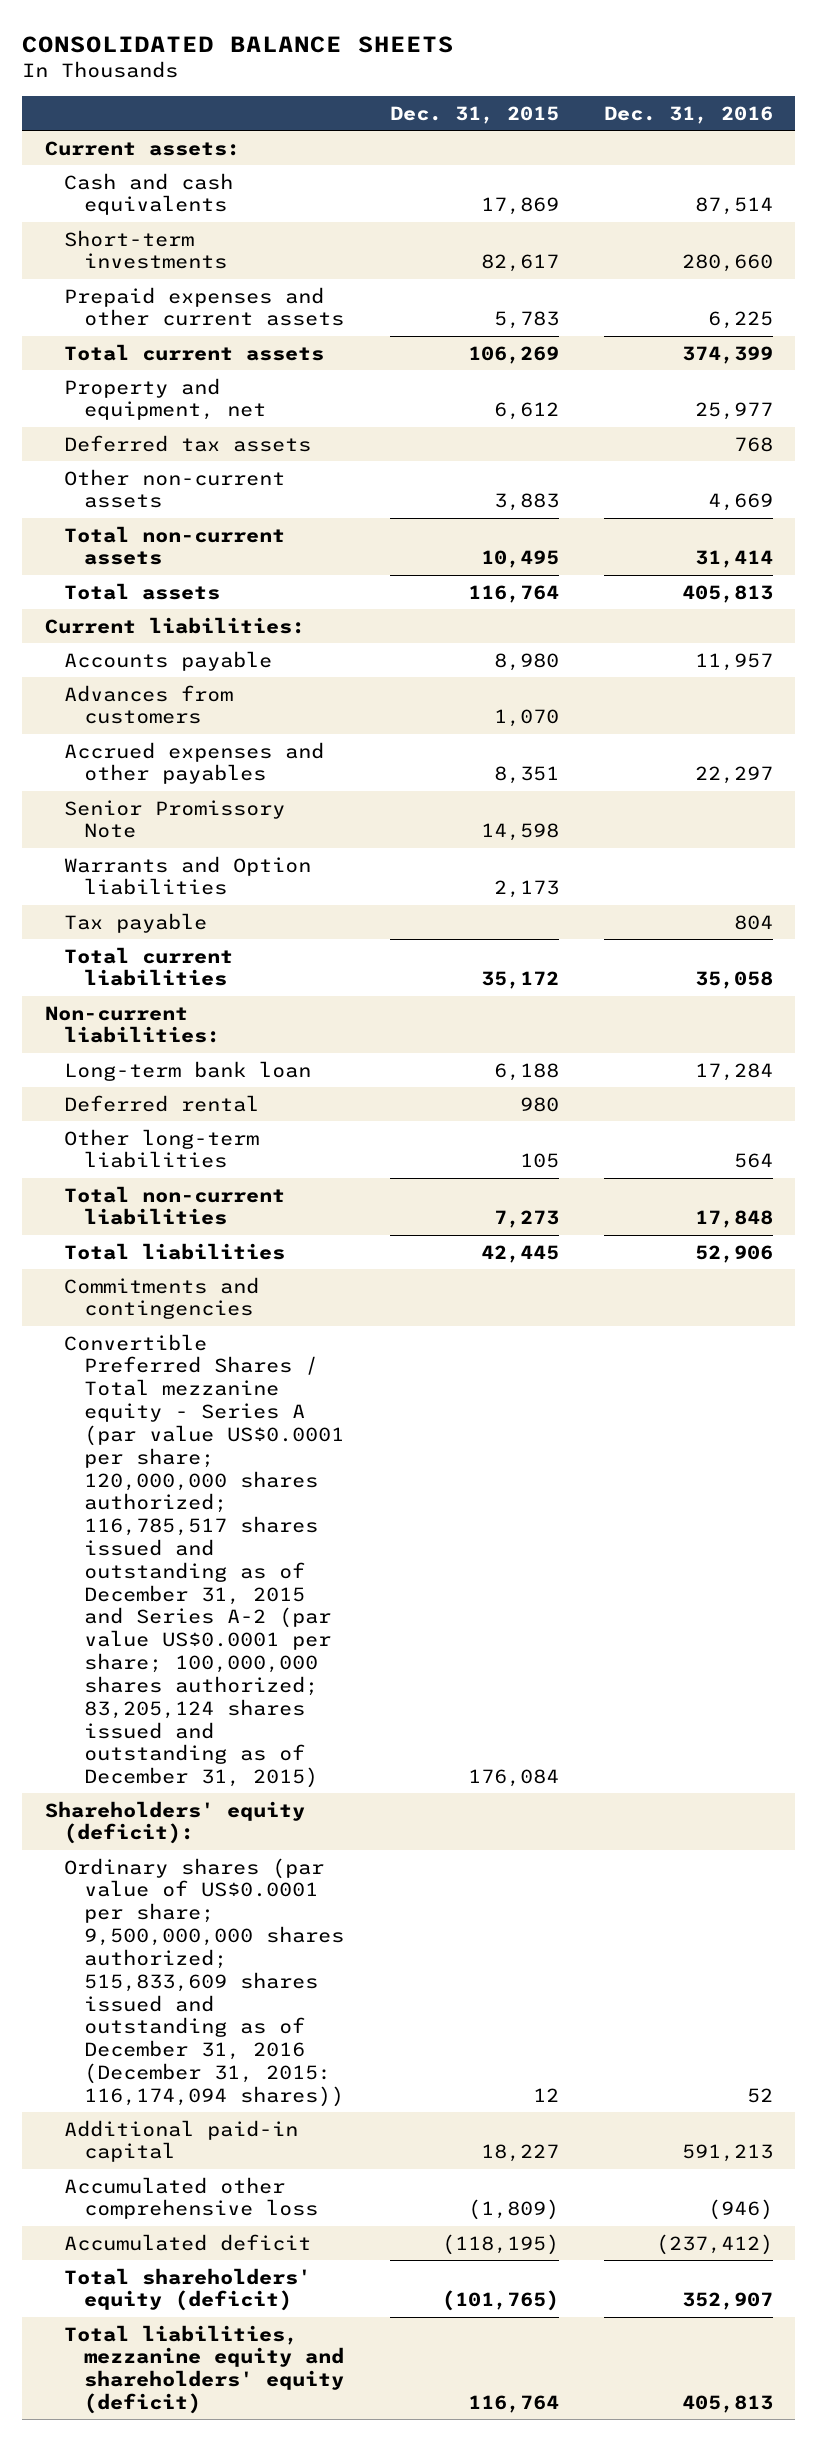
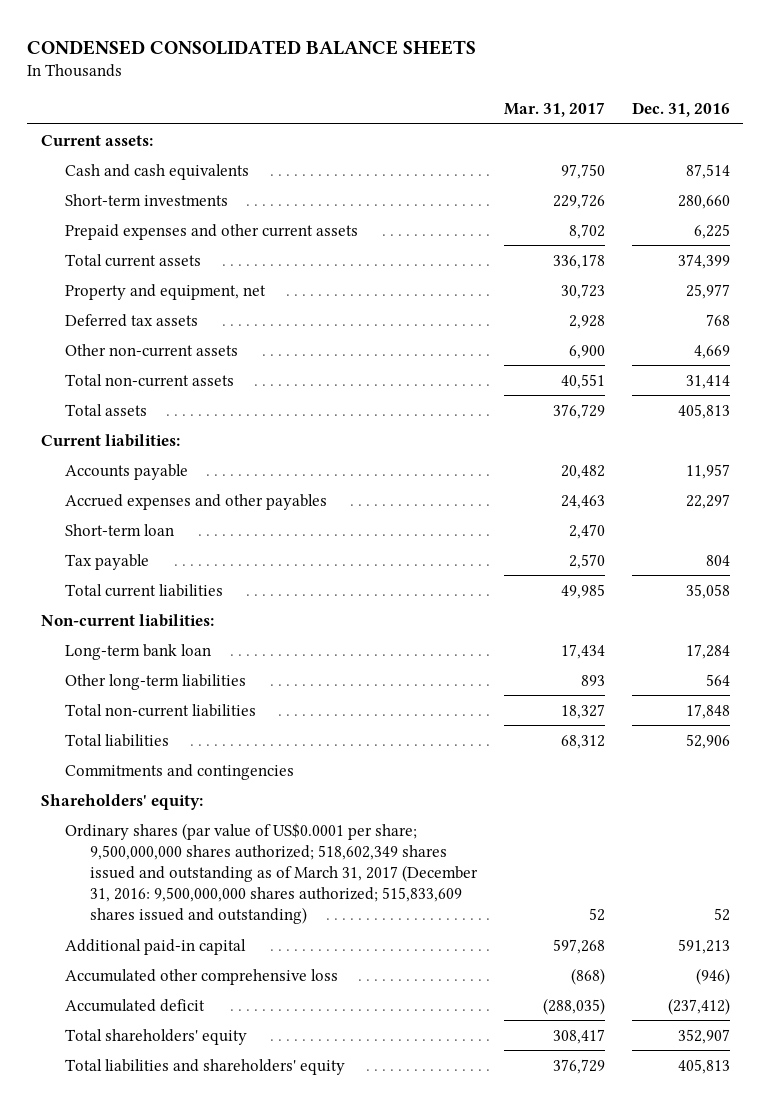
- CONSOLIDATED BALANCE SHEETS
+ CONDENSED CONSOLIDATED BALANCE SHEETS
- | Dec. 31, 2015 | Dec. 31, 2016
+ | Mar. 31, 2017 | Dec. 31, 2016
- Advances from customers | 1,070 |
- Senior Promissory Note | 14,598 |
- Warrants and Option liabilities | 2,173 |
+ Short-term loan | 2,470 |
- Deferred rental | 980 |
- Convertible Preferred Shares / Total mezzanine equity - Series A (par value US$0.0001 per share; 120,000,000 shares authorized; 116,785,517 shares issued and outstanding as of December 31, 2015 and Series A-2 (par value US$0.0001 per share; 100,000,000 shares authorized; 83,205,124 shares issued and outstanding as of December 31, 2015) | 176,084 |
- Shareholders' equity (deficit):
- Ordinary shares (par value of US$0.0001 per share; 9,500,000,000 shares authorized; 515,833,609 shares issued and outstanding as of December 31, 2016 (December 31, 2015: 116,174,094 shares)) | 12 | 52
+ Shareholders' equity:
+ Ordinary shares (par value of US$0.0001 per share; 9,500,000,000 shares authorized; 518,602,349 shares issued and outstanding as of March 31, 2017 (December 31, 2016: 9,500,000,000 shares authorized; 515,833,609 shares issued and outstanding) | 52 | 52
- Total shareholders' equity (deficit) | (101,765) | 352,907
- Total liabilities, mezzanine equity and shareholders' equity (deficit) | 116,764 | 405,813
+ Total shareholders' equity | 308,417 | 352,907
+ Total liabilities and shareholders' equity | 376,729 | 405,813

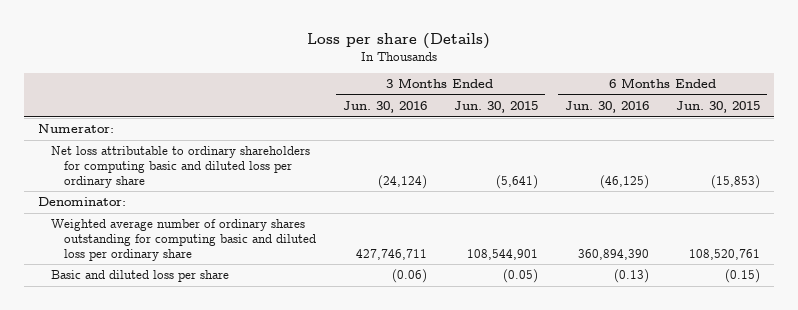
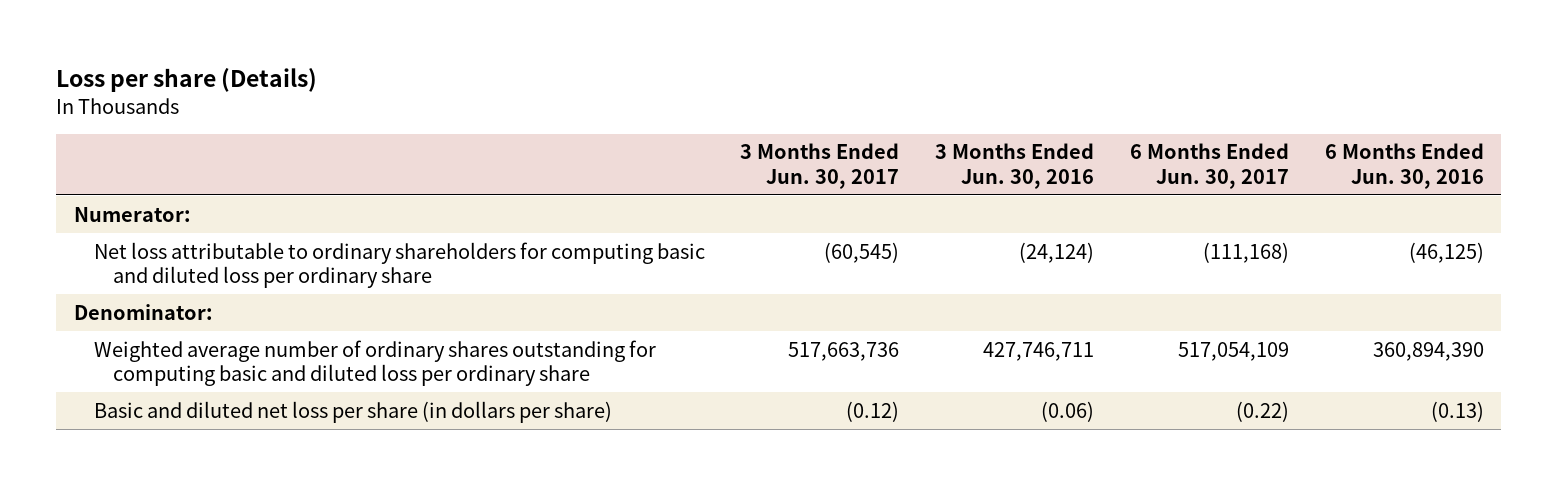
- | 3 Months Ended Jun. 30, 2016 | 3 Months Ended Jun. 30, 2015 | 6 Months Ended Jun. 30, 2016 | 6 Months Ended Jun. 30, 2015
+ | 3 Months Ended Jun. 30, 2017 | 3 Months Ended Jun. 30, 2016 | 6 Months Ended Jun. 30, 2017 | 6 Months Ended Jun. 30, 2016
- Basic and diluted loss per share | (0.06) | (0.05) | (0.13) | (0.15)
+ Basic and diluted net loss per share (in dollars per share) | (0.12) | (0.06) | (0.22) | (0.13)

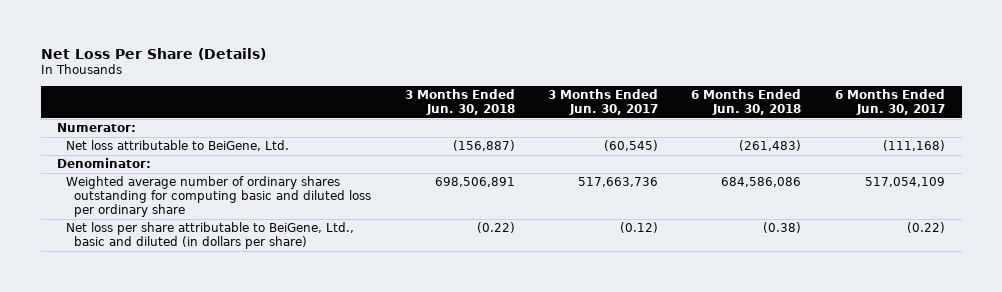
- Loss per share (Details)
+ Net Loss Per Share (Details)
- | 3 Months Ended Jun. 30, 2017 | 3 Months Ended Jun. 30, 2016 | 6 Months Ended Jun. 30, 2017 | 6 Months Ended Jun. 30, 2016
+ | 3 Months Ended Jun. 30, 2018 | 3 Months Ended Jun. 30, 2017 | 6 Months Ended Jun. 30, 2018 | 6 Months Ended Jun. 30, 2017
- Net loss attributable to ordinary shareholders for computing basic and diluted loss per ordinary share | (60,545) | (24,124) | (111,168) | (46,125)
+ Net loss attributable to BeiGene, Ltd. | (156,887) | (60,545) | (261,483) | (111,168)
- Basic and diluted net loss per share (in dollars per share) | (0.12) | (0.06) | (0.22) | (0.13)
+ Net loss per share attributable to BeiGene, Ltd., basic and diluted (in dollars per share) | (0.22) | (0.12) | (0.38) | (0.22)

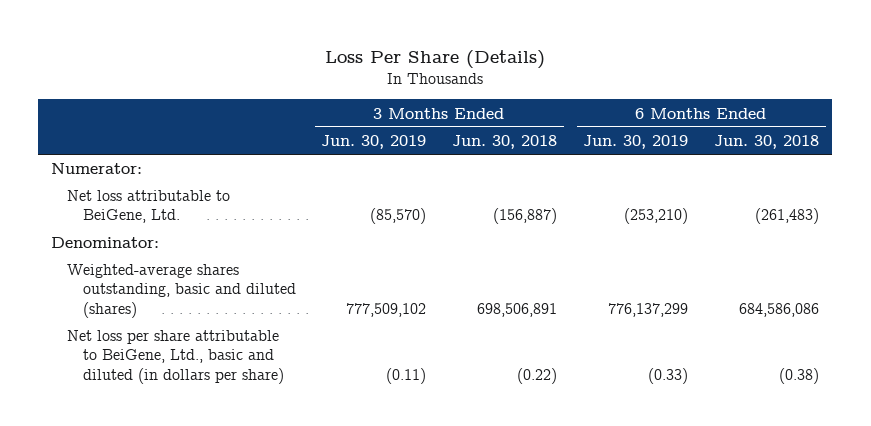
- Net Loss Per Share (Details)
+ Loss Per Share (Details)
- | 3 Months Ended Jun. 30, 2018 | 3 Months Ended Jun. 30, 2017 | 6 Months Ended Jun. 30, 2018 | 6 Months Ended Jun. 30, 2017
+ | 3 Months Ended Jun. 30, 2019 | 3 Months Ended Jun. 30, 2018 | 6 Months Ended Jun. 30, 2019 | 6 Months Ended Jun. 30, 2018
- Weighted average number of ordinary shares outstanding for computing basic and diluted loss per ordinary share | 698,506,891 | 517,663,736 | 684,586,086 | 517,054,109
+ Weighted-average shares outstanding, basic and diluted (shares) | 777,509,102 | 698,506,891 | 776,137,299 | 684,586,086

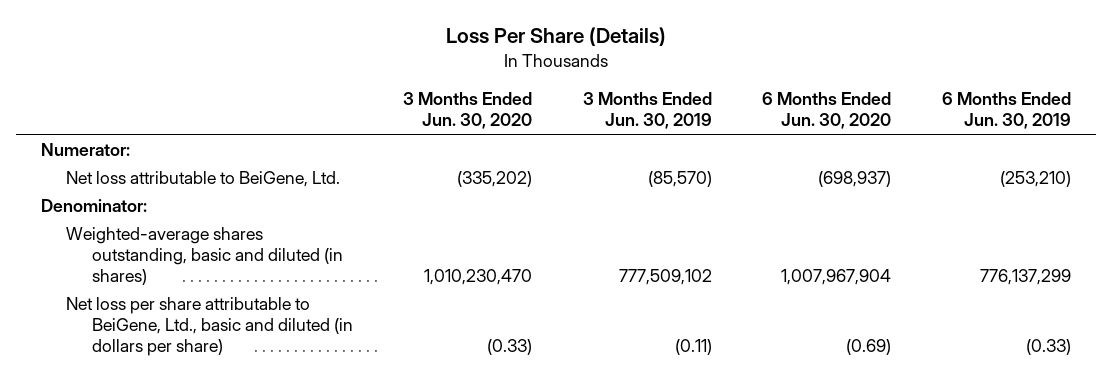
- | 3 Months Ended Jun. 30, 2019 | 3 Months Ended Jun. 30, 2018 | 6 Months Ended Jun. 30, 2019 | 6 Months Ended Jun. 30, 2018
+ | 3 Months Ended Jun. 30, 2020 | 3 Months Ended Jun. 30, 2019 | 6 Months Ended Jun. 30, 2020 | 6 Months Ended Jun. 30, 2019
- Weighted-average shares outstanding, basic and diluted (shares) | 777,509,102 | 698,506,891 | 776,137,299 | 684,586,086
+ Weighted-average shares outstanding, basic and diluted (in shares) | 1,010,230,470 | 777,509,102 | 1,007,967,904 | 776,137,299

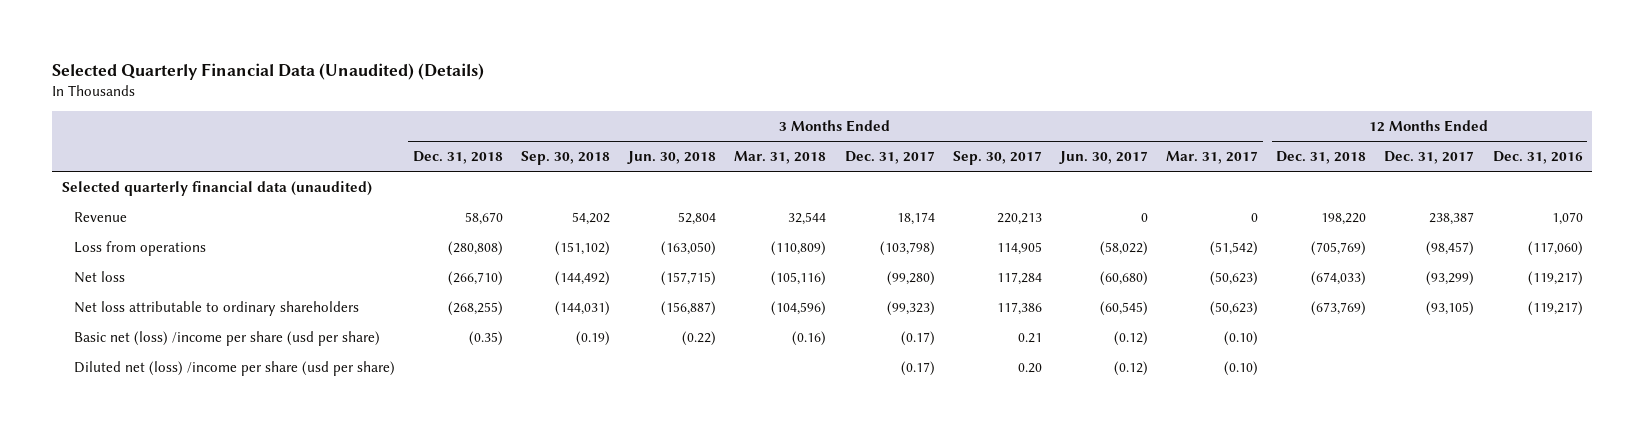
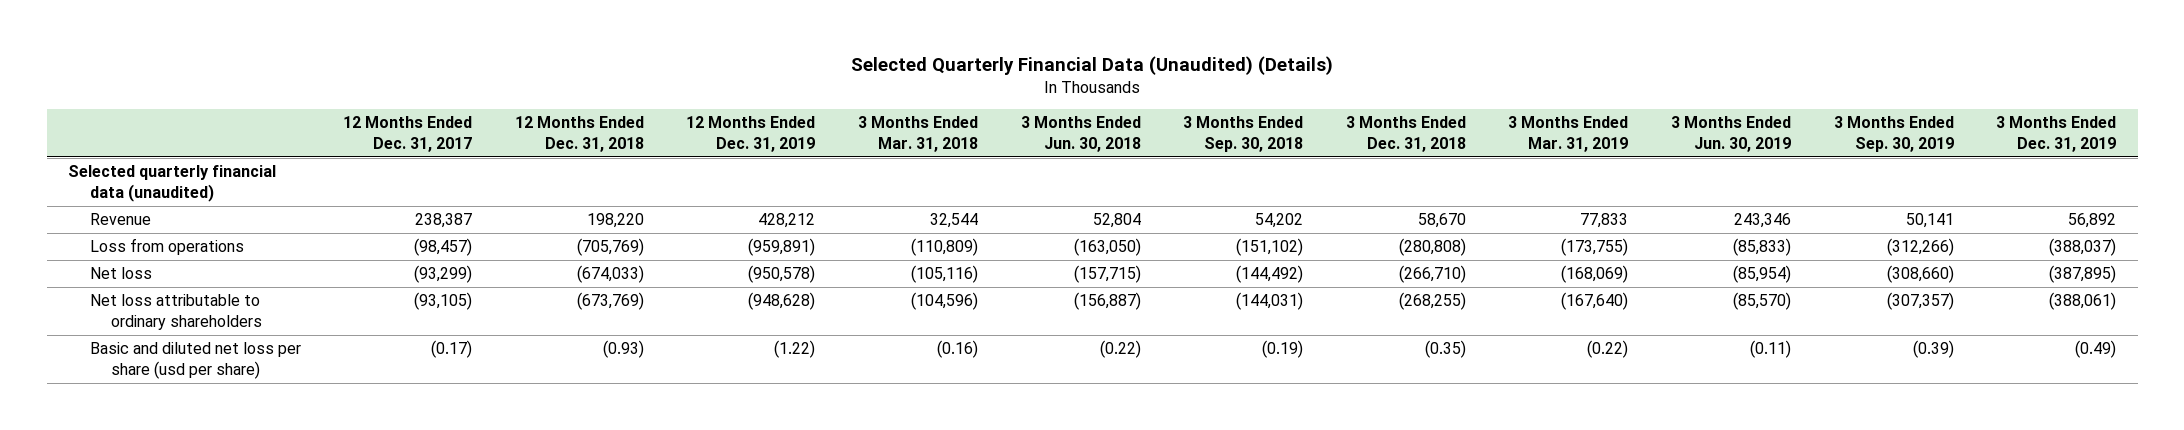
- | 3 Months Ended Dec. 31, 2018 | 3 Months Ended Sep. 30, 2018 | 3 Months Ended Jun. 30, 2018 | 3 Months Ended Mar. 31, 2018 | 3 Months Ended Dec. 31, 2017 | 3 Months Ended Sep. 30, 2017 | 3 Months Ended Jun. 30, 2017 | 3 Months Ended Mar. 31, 2017 | 12 Months Ended Dec. 31, 2018 | 12 Months Ended Dec. 31, 2017 | 12 Months Ended Dec. 31, 2016
+ | 12 Months Ended Dec. 31, 2017 | 12 Months Ended Dec. 31, 2018 | 12 Months Ended Dec. 31, 2019 | 3 Months Ended Mar. 31, 2018 | 3 Months Ended Jun. 30, 2018 | 3 Months Ended Sep. 30, 2018 | 3 Months Ended Dec. 31, 2018 | 3 Months Ended Mar. 31, 2019 | 3 Months Ended Jun. 30, 2019 | 3 Months Ended Sep. 30, 2019 | 3 Months Ended Dec. 31, 2019
- Basic net (loss) /income per share (usd per share) | (0.35) | (0.19) | (0.22) | (0.16) | (0.17) | 0.21 | (0.12) | (0.10) | | |
- Diluted net (loss) /income per share (usd per share) | | | | | (0.17) | 0.20 | (0.12) | (0.10) | | |
+ Basic and diluted net loss per share (usd per share) | (0.17) | (0.93) | (1.22) | (0.16) | (0.22) | (0.19) | (0.35) | (0.22) | (0.11) | (0.39) | (0.49)

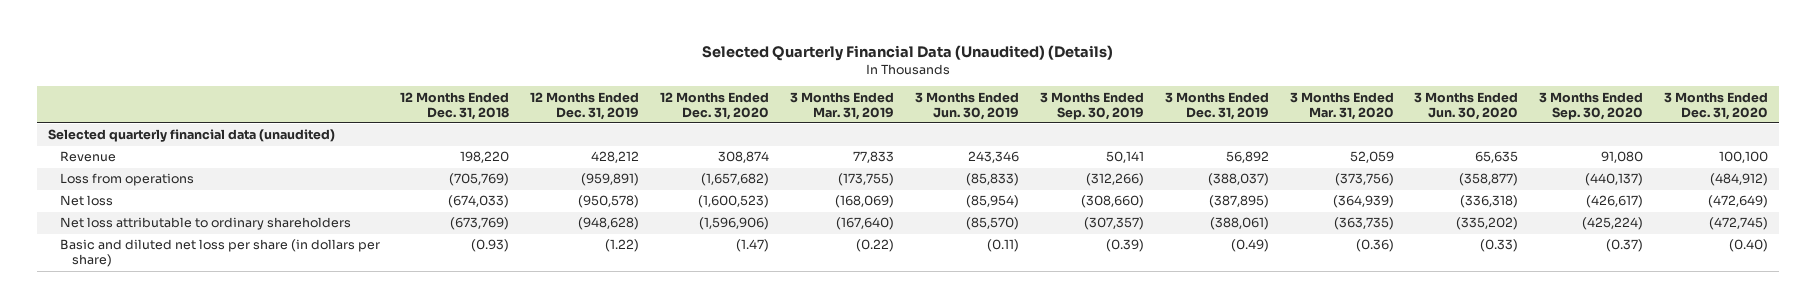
- | 12 Months Ended Dec. 31, 2017 | 12 Months Ended Dec. 31, 2018 | 12 Months Ended Dec. 31, 2019 | 3 Months Ended Mar. 31, 2018 | 3 Months Ended Jun. 30, 2018 | 3 Months Ended Sep. 30, 2018 | 3 Months Ended Dec. 31, 2018 | 3 Months Ended Mar. 31, 2019 | 3 Months Ended Jun. 30, 2019 | 3 Months Ended Sep. 30, 2019 | 3 Months Ended Dec. 31, 2019
+ | 12 Months Ended Dec. 31, 2018 | 12 Months Ended Dec. 31, 2019 | 12 Months Ended Dec. 31, 2020 | 3 Months Ended Mar. 31, 2019 | 3 Months Ended Jun. 30, 2019 | 3 Months Ended Sep. 30, 2019 | 3 Months Ended Dec. 31, 2019 | 3 Months Ended Mar. 31, 2020 | 3 Months Ended Jun. 30, 2020 | 3 Months Ended Sep. 30, 2020 | 3 Months Ended Dec. 31, 2020
- Basic and diluted net loss per share (usd per share) | (0.17) | (0.93) | (1.22) | (0.16) | (0.22) | (0.19) | (0.35) | (0.22) | (0.11) | (0.39) | (0.49)
+ Basic and diluted net loss per share (in dollars per share) | (0.93) | (1.22) | (1.47) | (0.22) | (0.11) | (0.39) | (0.49) | (0.36) | (0.33) | (0.37) | (0.40)

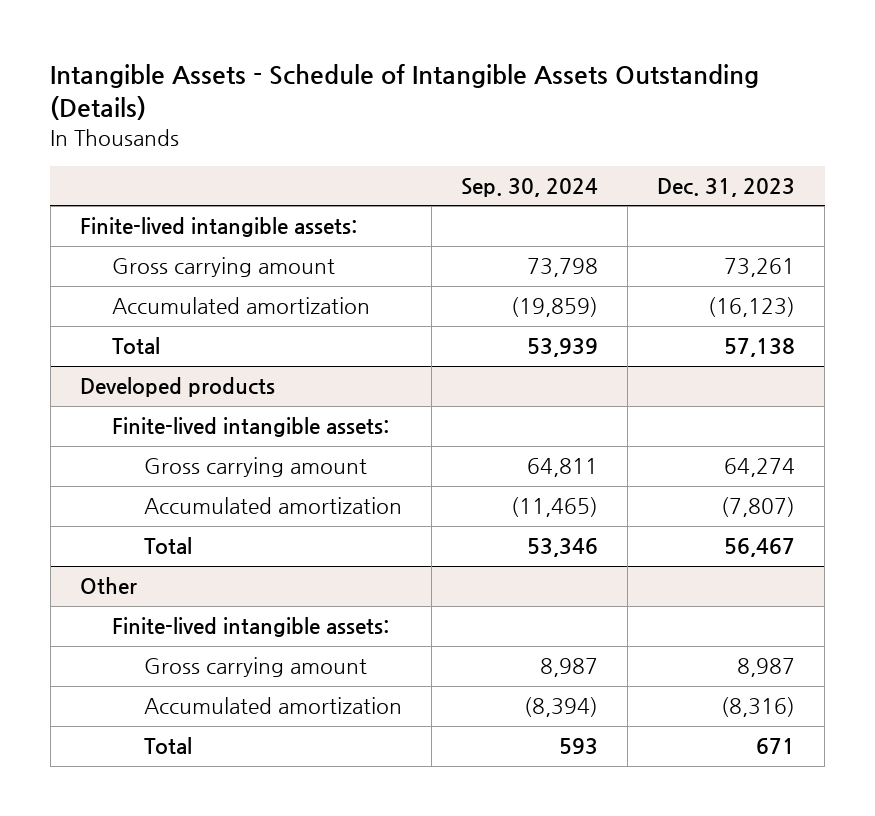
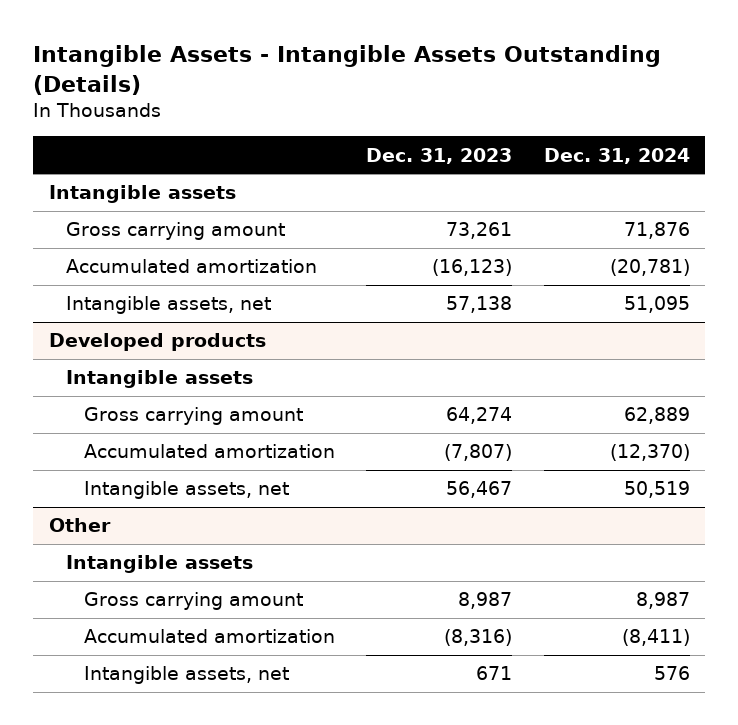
- Intangible Assets - Schedule of Intangible Assets Outstanding (Details)
+ Intangible Assets - Intangible Assets Outstanding (Details)
- | Sep. 30, 2024 | Dec. 31, 2023
+ | Dec. 31, 2023 | Dec. 31, 2024
- Finite-lived intangible assets:
+ Intangible assets
- Total | 53,939 | 57,138
+ Intangible assets, net | 57,138 | 51,095
@ Developed products
- Finite-lived intangible assets:
+ Intangible assets
- Total | 53,346 | 56,467
+ Intangible assets, net | 56,467 | 50,519
@ Other
- Finite-lived intangible assets:
+ Intangible assets
- Total | 593 | 671
+ Intangible assets, net | 671 | 576

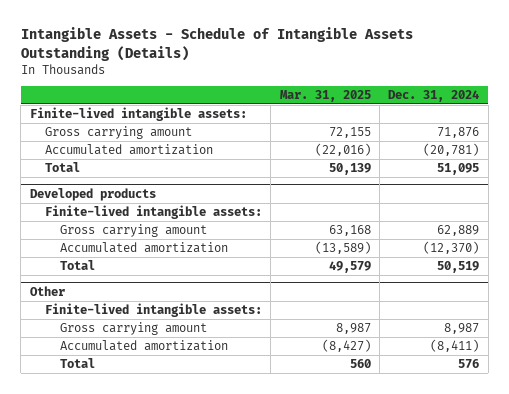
- Intangible Assets - Intangible Assets Outstanding (Details)
+ Intangible Assets - Schedule of Intangible Assets Outstanding (Details)
- | Dec. 31, 2023 | Dec. 31, 2024
+ | Mar. 31, 2025 | Dec. 31, 2024
- Intangible assets
+ Finite-lived intangible assets:
- Intangible assets, net | 57,138 | 51,095
+ Total | 50,139 | 51,095
@ Developed products
- Intangible assets
+ Finite-lived intangible assets:
- Intangible assets, net | 56,467 | 50,519
+ Total | 49,579 | 50,519
@ Other
- Intangible assets
+ Finite-lived intangible assets:
- Intangible assets, net | 671 | 576
+ Total | 560 | 576

